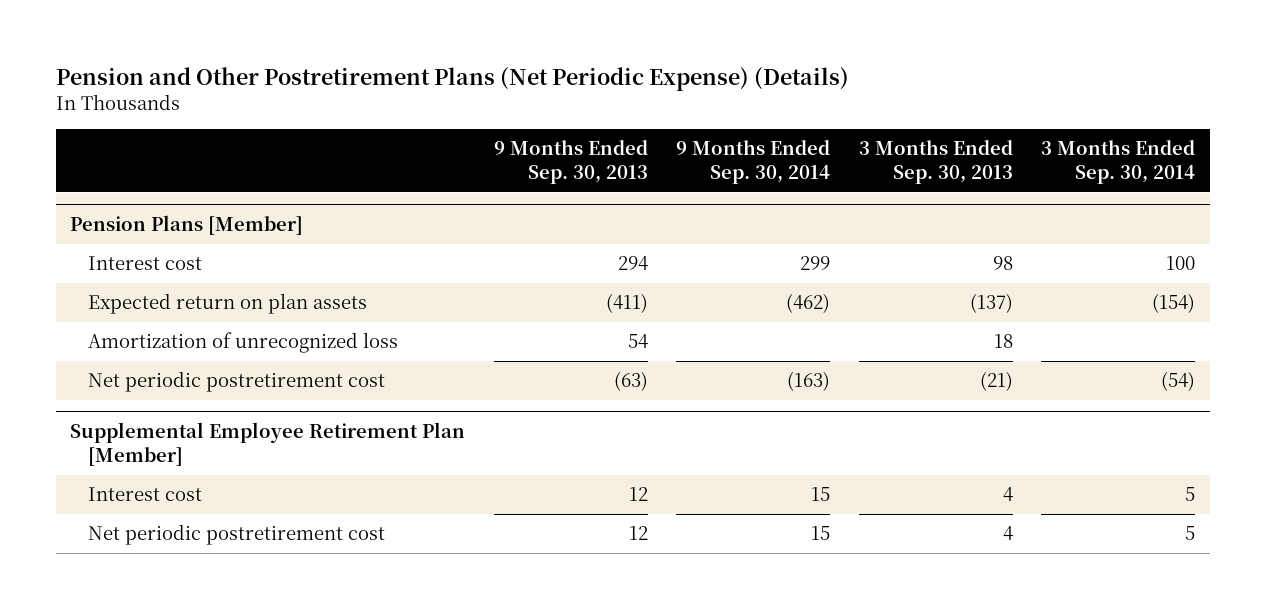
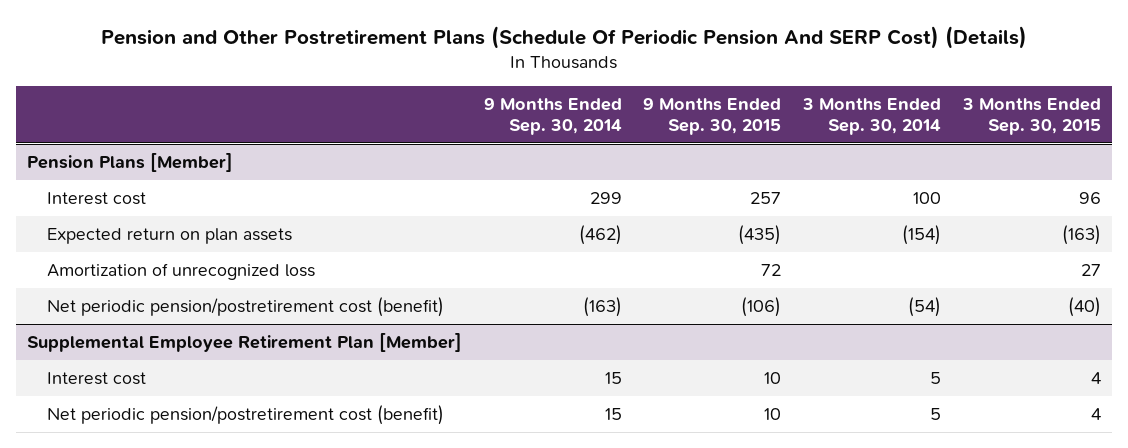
- Pension and Other Postretirement Plans (Net Periodic Expense) (Details)
+ Pension and Other Postretirement Plans (Schedule Of Periodic Pension And SERP Cost) (Details)
- | 9 Months Ended Sep. 30, 2013 | 9 Months Ended Sep. 30, 2014 | 3 Months Ended Sep. 30, 2013 | 3 Months Ended Sep. 30, 2014
+ | 9 Months Ended Sep. 30, 2014 | 9 Months Ended Sep. 30, 2015 | 3 Months Ended Sep. 30, 2014 | 3 Months Ended Sep. 30, 2015
@ Pension Plans [Member]
- Net periodic postretirement cost | (63) | (163) | (21) | (54)
+ Net periodic pension/postretirement cost (benefit) | (163) | (106) | (54) | (40)
@ Supplemental Employee Retirement Plan [Member]
- Net periodic postretirement cost | 12 | 15 | 4 | 5
+ Net periodic pension/postretirement cost (benefit) | 15 | 10 | 5 | 4

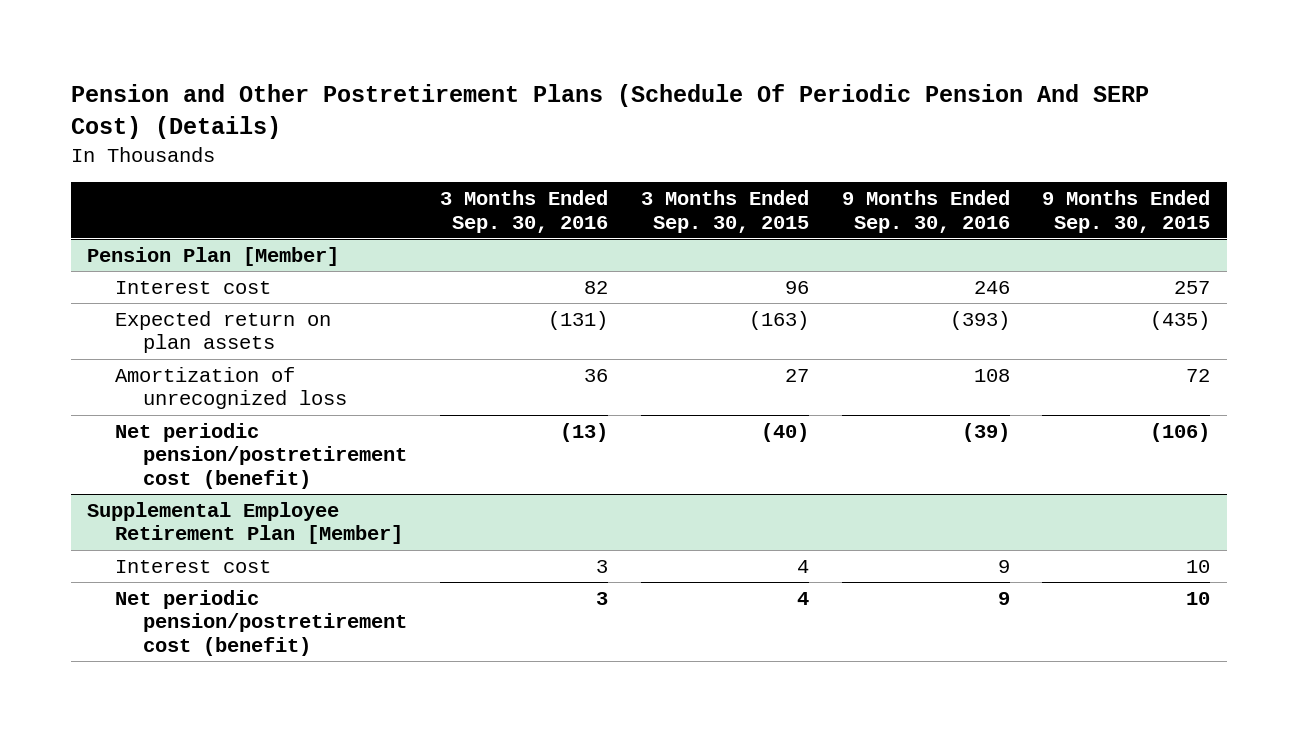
- | 9 Months Ended Sep. 30, 2014 | 9 Months Ended Sep. 30, 2015 | 3 Months Ended Sep. 30, 2014 | 3 Months Ended Sep. 30, 2015
+ | 3 Months Ended Sep. 30, 2016 | 3 Months Ended Sep. 30, 2015 | 9 Months Ended Sep. 30, 2016 | 9 Months Ended Sep. 30, 2015
- Pension Plans [Member]
+ Pension Plan [Member]

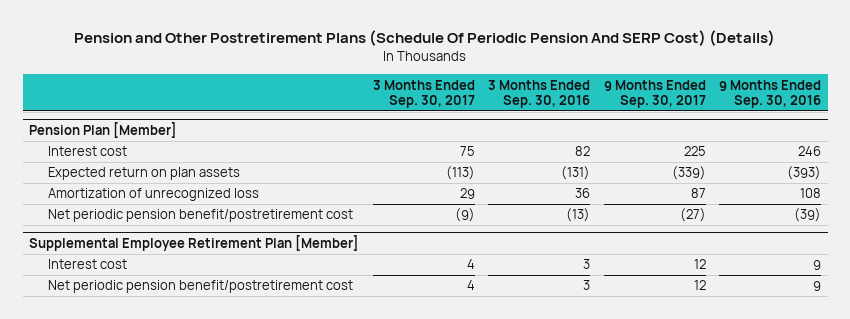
- | 3 Months Ended Sep. 30, 2016 | 3 Months Ended Sep. 30, 2015 | 9 Months Ended Sep. 30, 2016 | 9 Months Ended Sep. 30, 2015
+ | 3 Months Ended Sep. 30, 2017 | 3 Months Ended Sep. 30, 2016 | 9 Months Ended Sep. 30, 2017 | 9 Months Ended Sep. 30, 2016
@ Pension Plan [Member]
- Net periodic pension/postretirement cost (benefit) | (13) | (40) | (39) | (106)
+ Net periodic pension benefit/postretirement cost | (9) | (13) | (27) | (39)
@ Supplemental Employee Retirement Plan [Member]
- Net periodic pension/postretirement cost (benefit) | 3 | 4 | 9 | 10
+ Net periodic pension benefit/postretirement cost | 4 | 3 | 12 | 9

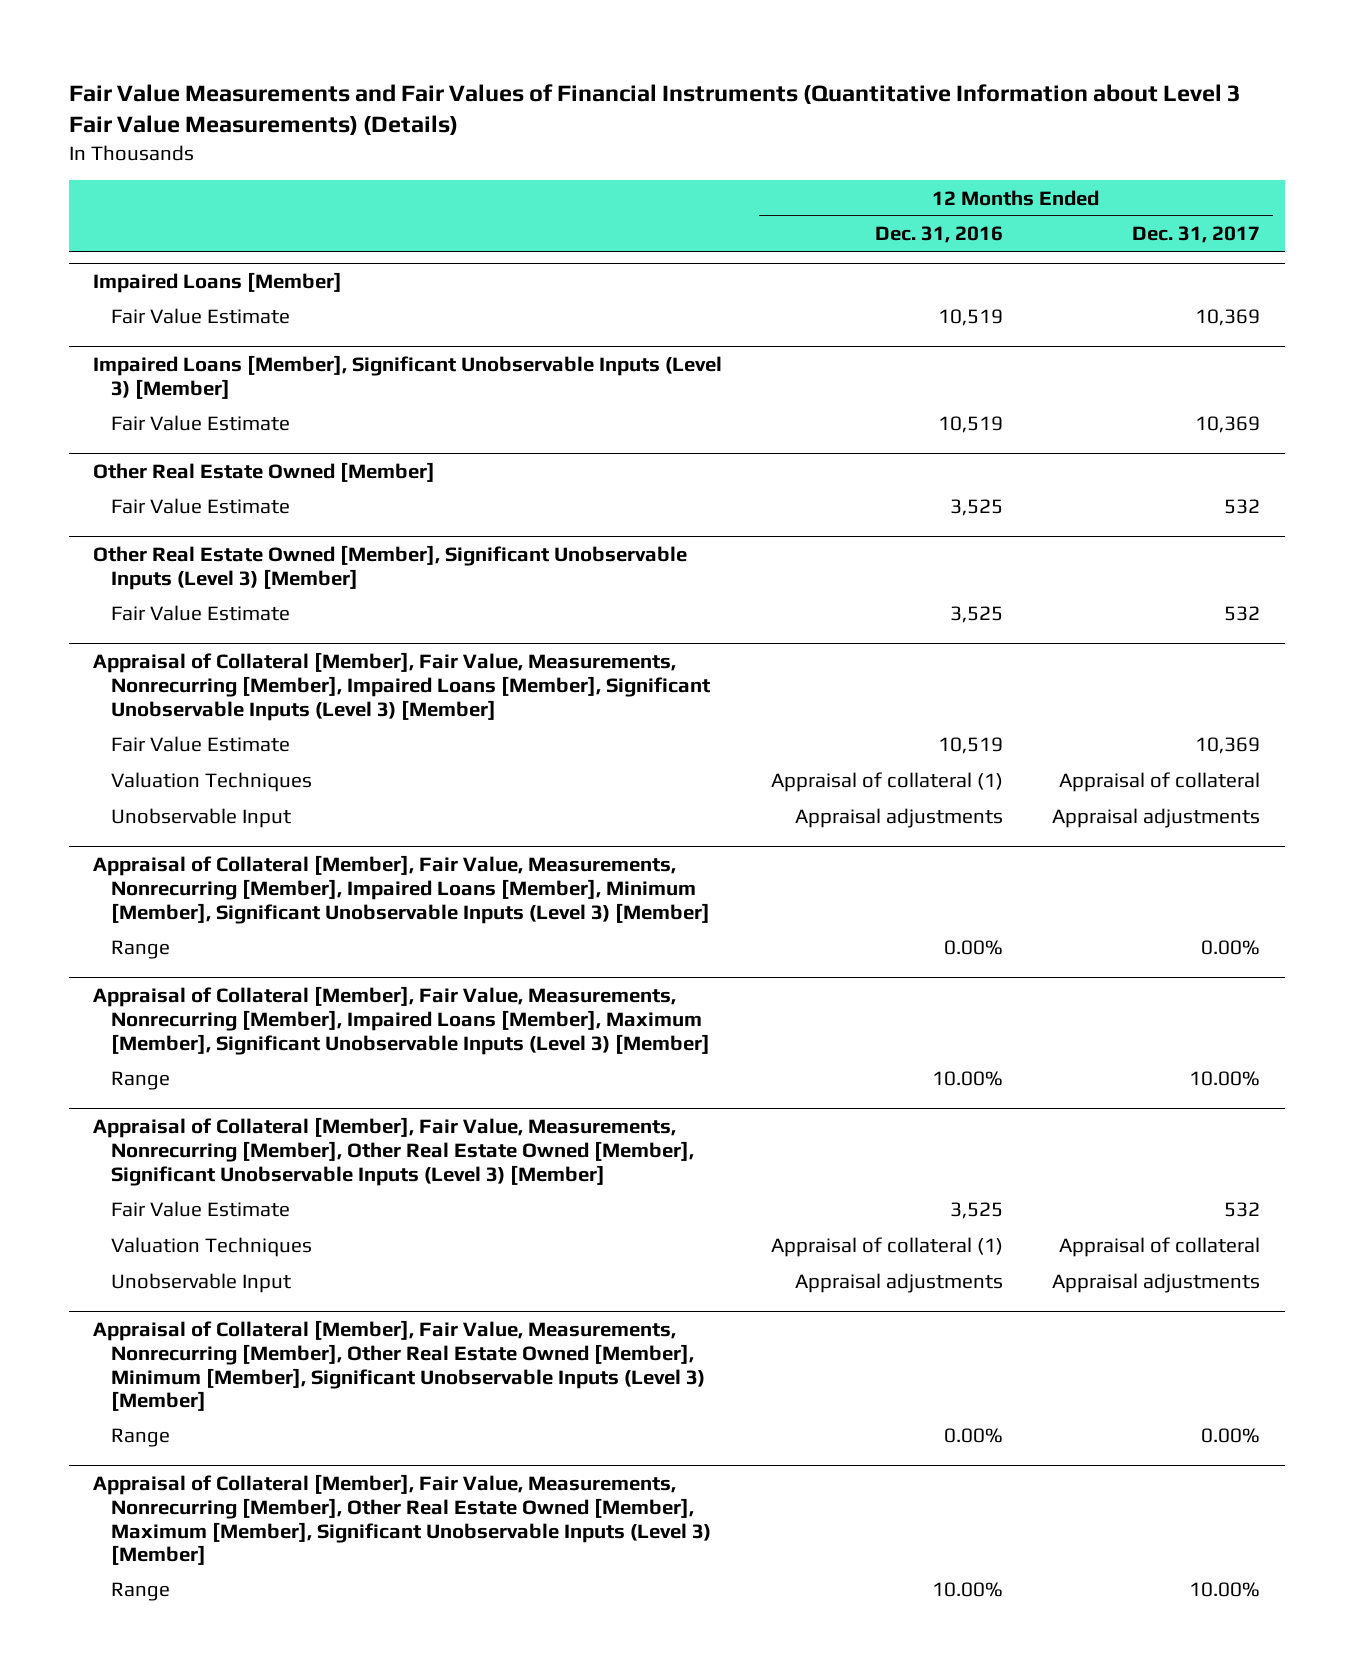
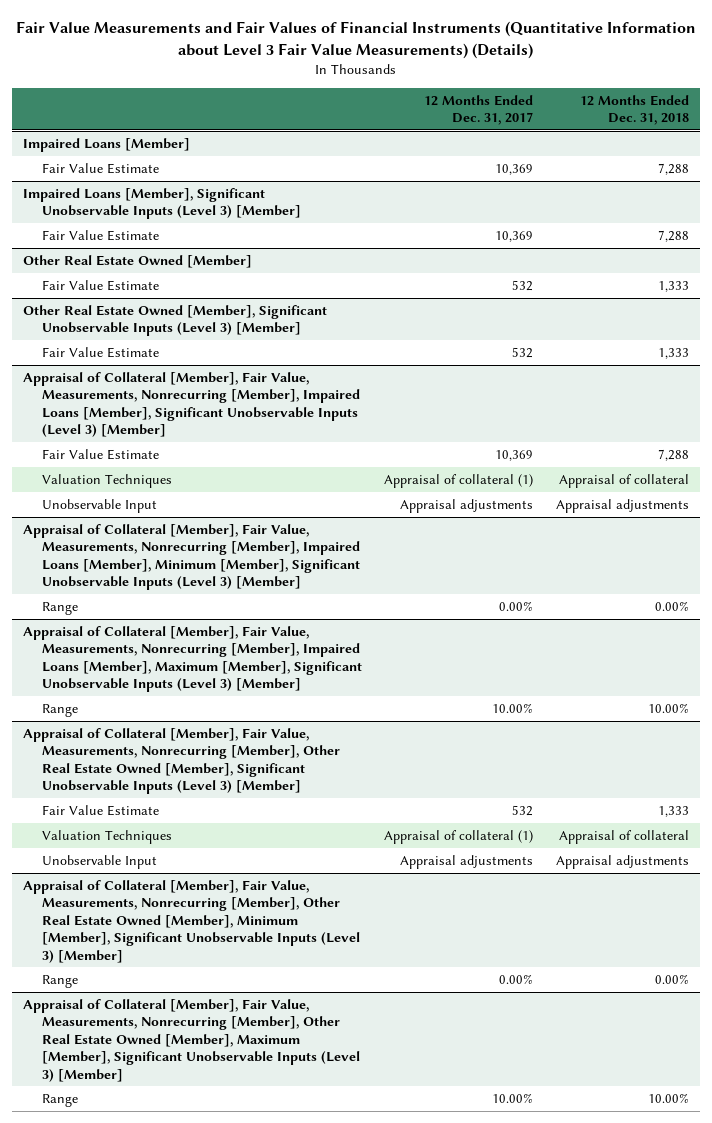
- | 12 Months Ended Dec. 31, 2016 | 12 Months Ended Dec. 31, 2017
+ | 12 Months Ended Dec. 31, 2017 | 12 Months Ended Dec. 31, 2018
@ Appraisal of Collateral [Member], Fair Value, Measurements, Nonrecurring [Member], Impaired Loans [Member], Significant Unobservable Inputs (Level 3) [Member]
- Valuation Techniques | Appraisal of collateral (1) | Appraisal of collateral
+ Valuation Techniques | Appraisal of collateral (1) | Appraisal of collateral
@ Appraisal of Collateral [Member], Fair Value, Measurements, Nonrecurring [Member], Other Real Estate Owned [Member], Significant Unobservable Inputs (Level 3) [Member]
- Valuation Techniques | Appraisal of collateral (1) | Appraisal of collateral
+ Valuation Techniques | Appraisal of collateral (1) | Appraisal of collateral

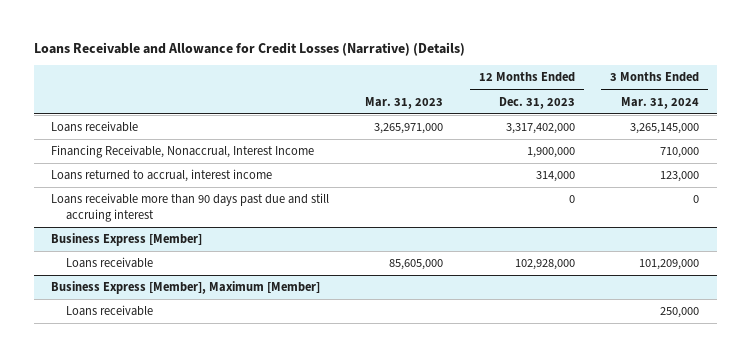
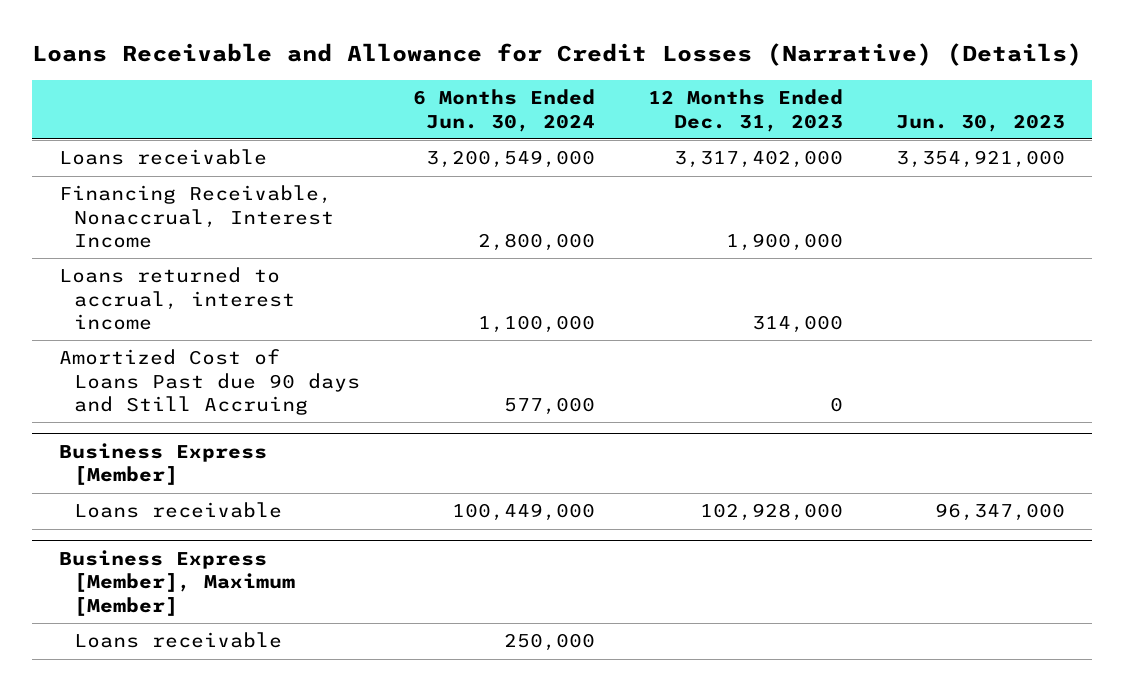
- | Mar. 31, 2023 | 12 Months Ended Dec. 31, 2023 | 3 Months Ended Mar. 31, 2024
+ | 6 Months Ended Jun. 30, 2024 | 12 Months Ended Dec. 31, 2023 | Jun. 30, 2023
- Loans receivable more than 90 days past due and still accruing interest | | 0 | 0
+ Amortized Cost of Loans Past due 90 days and Still Accruing | 577,000 | 0 |

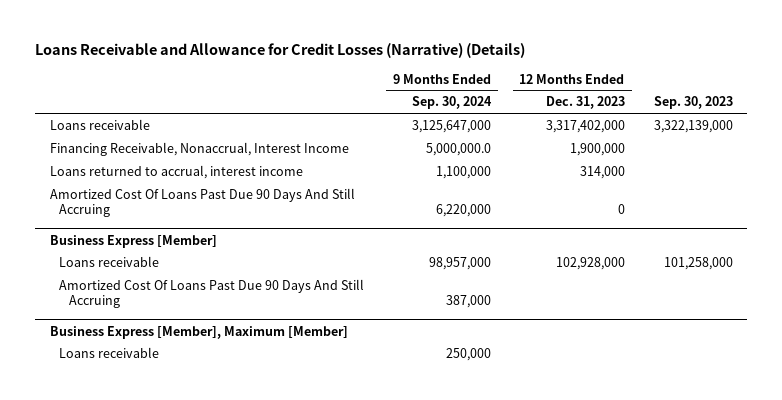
- | 6 Months Ended Jun. 30, 2024 | 12 Months Ended Dec. 31, 2023 | Jun. 30, 2023
+ | 9 Months Ended Sep. 30, 2024 | 12 Months Ended Dec. 31, 2023 | Sep. 30, 2023
- Amortized Cost of Loans Past due 90 days and Still Accruing | 577,000 | 0 |
+ Amortized Cost Of Loans Past Due 90 Days And Still Accruing | 6,220,000 | 0 |
@ Business Express [Member]
+ Amortized Cost Of Loans Past Due 90 Days And Still Accruing | 387,000 | |

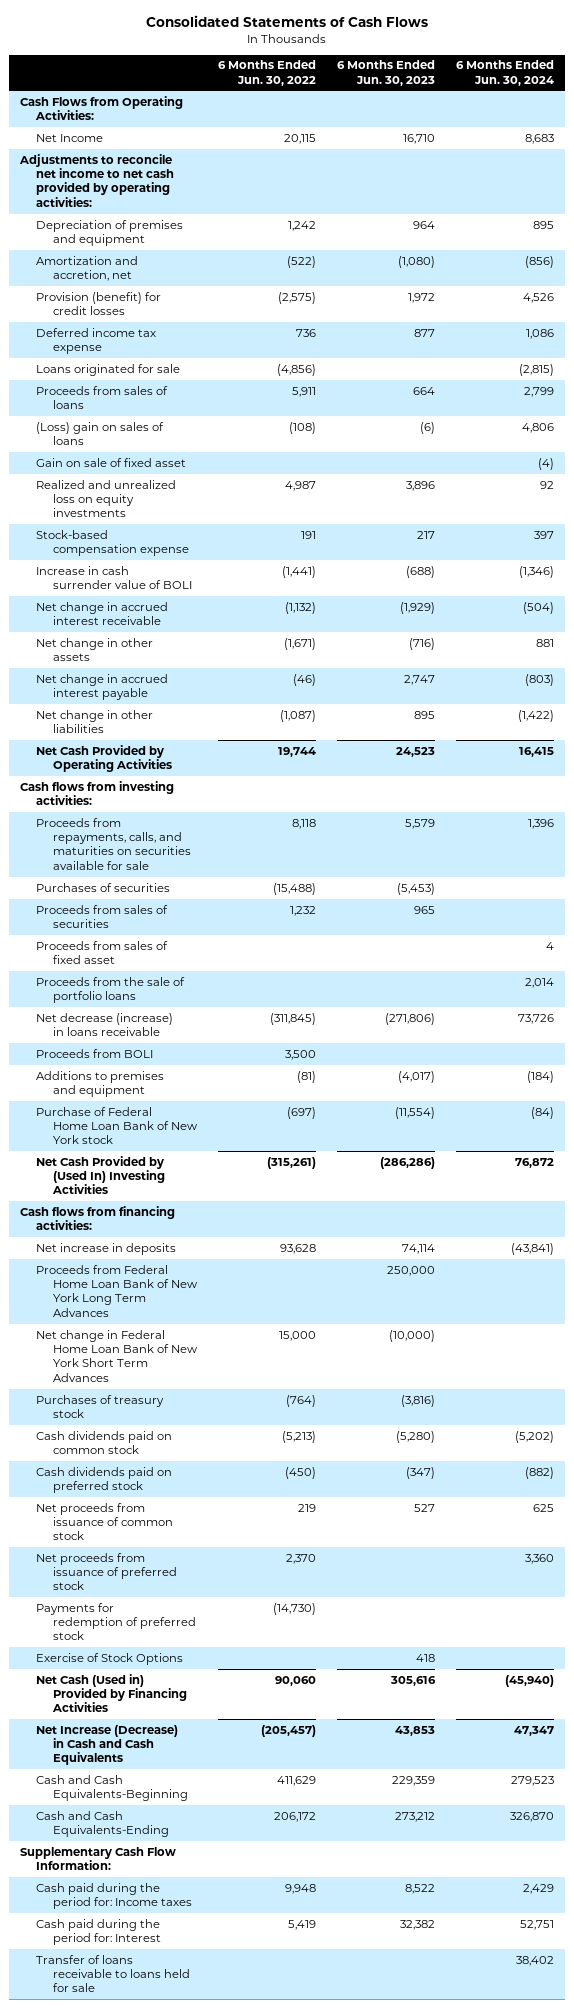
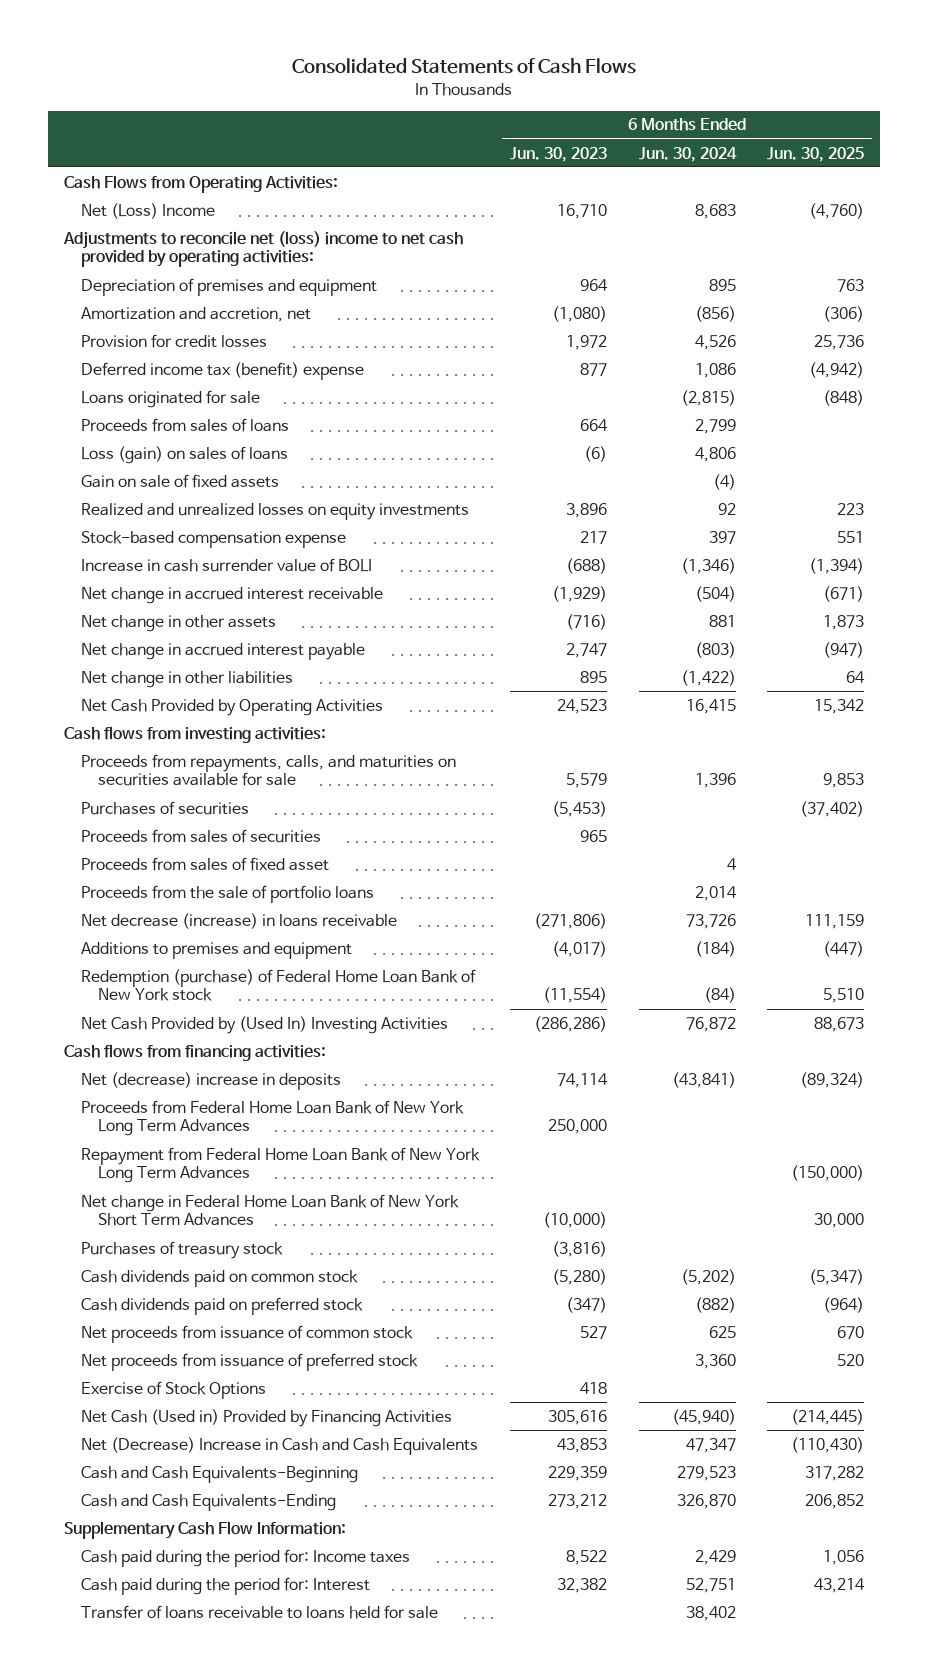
- | 6 Months Ended Jun. 30, 2022 | 6 Months Ended Jun. 30, 2023 | 6 Months Ended Jun. 30, 2024
+ | 6 Months Ended Jun. 30, 2023 | 6 Months Ended Jun. 30, 2024 | 6 Months Ended Jun. 30, 2025
- Net Income | 20,115 | 16,710 | 8,683
- Adjustments to reconcile net income to net cash provided by operating activities:
+ Net (Loss) Income | 16,710 | 8,683 | (4,760)
+ Adjustments to reconcile net (loss) income to net cash provided by operating activities:
- Provision (benefit) for credit losses | (2,575) | 1,972 | 4,526
- Deferred income tax expense | 736 | 877 | 1,086
+ Provision for credit losses | 1,972 | 4,526 | 25,736
+ Deferred income tax (benefit) expense | 877 | 1,086 | (4,942)
- (Loss) gain on sales of loans | (108) | (6) | 4,806
- Gain on sale of fixed asset | | | (4)
- Realized and unrealized loss on equity investments | 4,987 | 3,896 | 92
+ Loss (gain) on sales of loans | (6) | 4,806 |
+ Gain on sale of fixed assets | | (4) |
+ Realized and unrealized losses on equity investments | 3,896 | 92 | 223
- Proceeds from BOLI | 3,500 | |
- Purchase of Federal Home Loan Bank of New York stock | (697) | (11,554) | (84)
+ Redemption (purchase) of Federal Home Loan Bank of New York stock | (11,554) | (84) | 5,510
- Net increase in deposits | 93,628 | 74,114 | (43,841)
+ Net (decrease) increase in deposits | 74,114 | (43,841) | (89,324)
+ Repayment from Federal Home Loan Bank of New York Long Term Advances | | | (150,000)
- Payments for redemption of preferred stock | (14,730) | |
- Net Increase (Decrease) in Cash and Cash Equivalents | (205,457) | 43,853 | 47,347
+ Net (Decrease) Increase in Cash and Cash Equivalents | 43,853 | 47,347 | (110,430)

